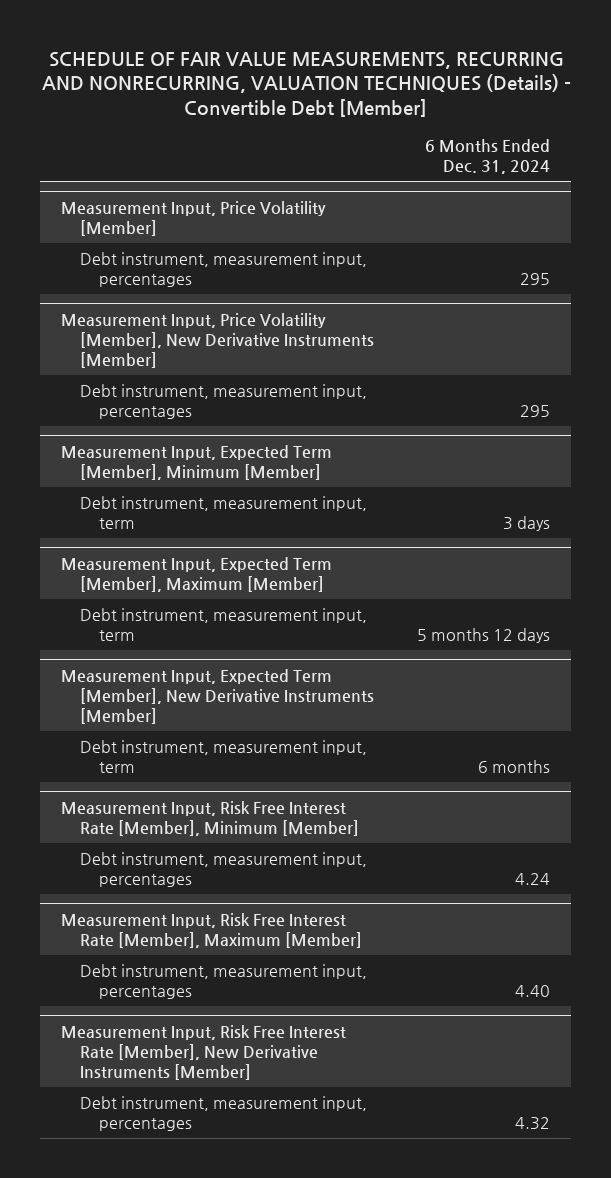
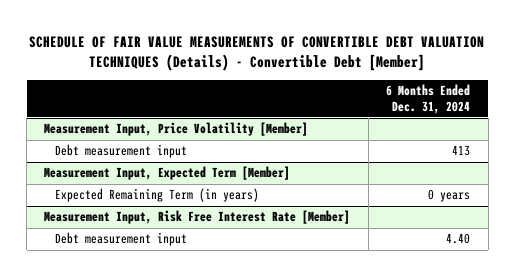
- SCHEDULE OF FAIR VALUE MEASUREMENTS, RECURRING AND NONRECURRING, VALUATION TECHNIQUES (Details) - Convertible Debt [Member]
+ SCHEDULE OF FAIR VALUE MEASUREMENTS OF CONVERTIBLE DEBT VALUATION TECHNIQUES (Details) - Convertible Debt [Member]
@ Measurement Input, Price Volatility [Member]
- Debt instrument, measurement input, percentages | 295
- Measurement Input, Price Volatility [Member], New Derivative Instruments [Member]
- Debt instrument, measurement input, percentages | 295
- Measurement Input, Expected Term [Member], Minimum [Member]
- Debt instrument, measurement input, term | 3 days
- Measurement Input, Expected Term [Member], Maximum [Member]
- Debt instrument, measurement input, term | 5 months 12 days
- Measurement Input, Expected Term [Member], New Derivative Instruments [Member]
- Debt instrument, measurement input, term | 6 months
- Measurement Input, Risk Free Interest Rate [Member], Minimum [Member]
- Debt instrument, measurement input, percentages | 4.24
- Measurement Input, Risk Free Interest Rate [Member], Maximum [Member]
- Debt instrument, measurement input, percentages | 4.40
- Measurement Input, Risk Free Interest Rate [Member], New Derivative Instruments [Member]
- Debt instrument, measurement input, percentages | 4.32
@ Measurement Input, Price Volatility [Member]
+ Debt measurement input | 413
+ Measurement Input, Expected Term [Member]
+ Expected Remaining Term (in years) | 0 years
+ Measurement Input, Risk Free Interest Rate [Member]
+ Debt measurement input | 4.40

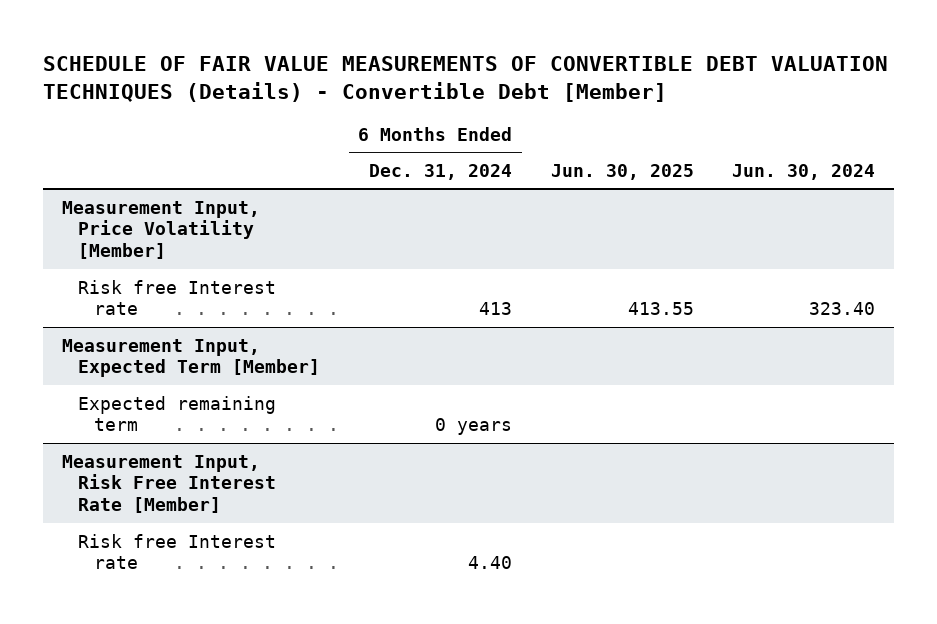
- | 6 Months Ended Dec. 31, 2024
+ | 6 Months Ended Dec. 31, 2024 | Jun. 30, 2025 | Jun. 30, 2024
@ Measurement Input, Price Volatility [Member]
- Debt measurement input | 413
+ Risk free Interest rate | 413 | 413.55 | 323.40
@ Measurement Input, Expected Term [Member]
- Expected Remaining Term (in years) | 0 years
+ Expected remaining term | 0 years | |
@ Measurement Input, Risk Free Interest Rate [Member]
- Debt measurement input | 4.40
+ Risk free Interest rate | 4.40 | |

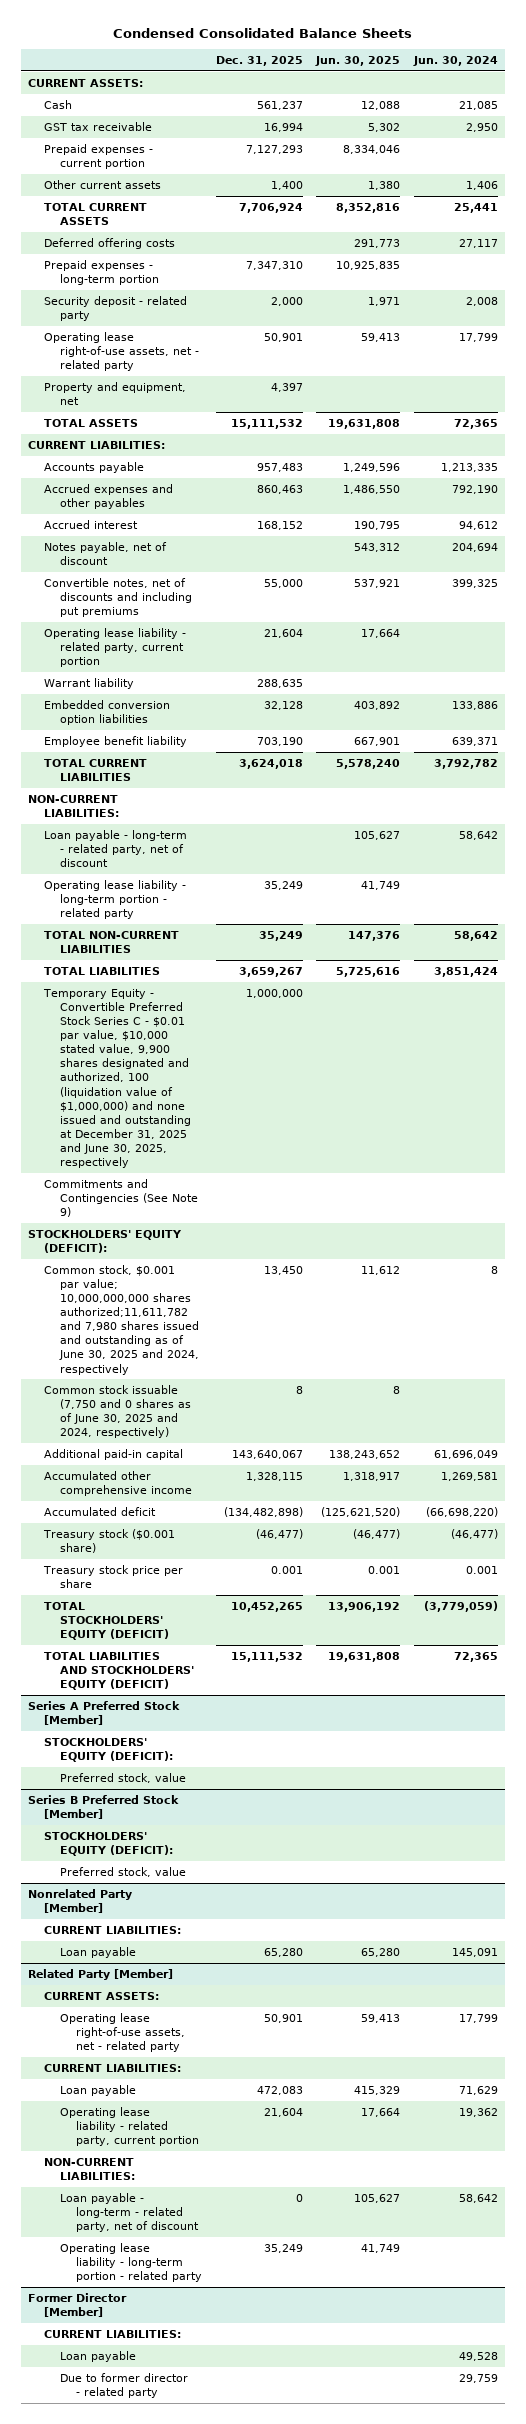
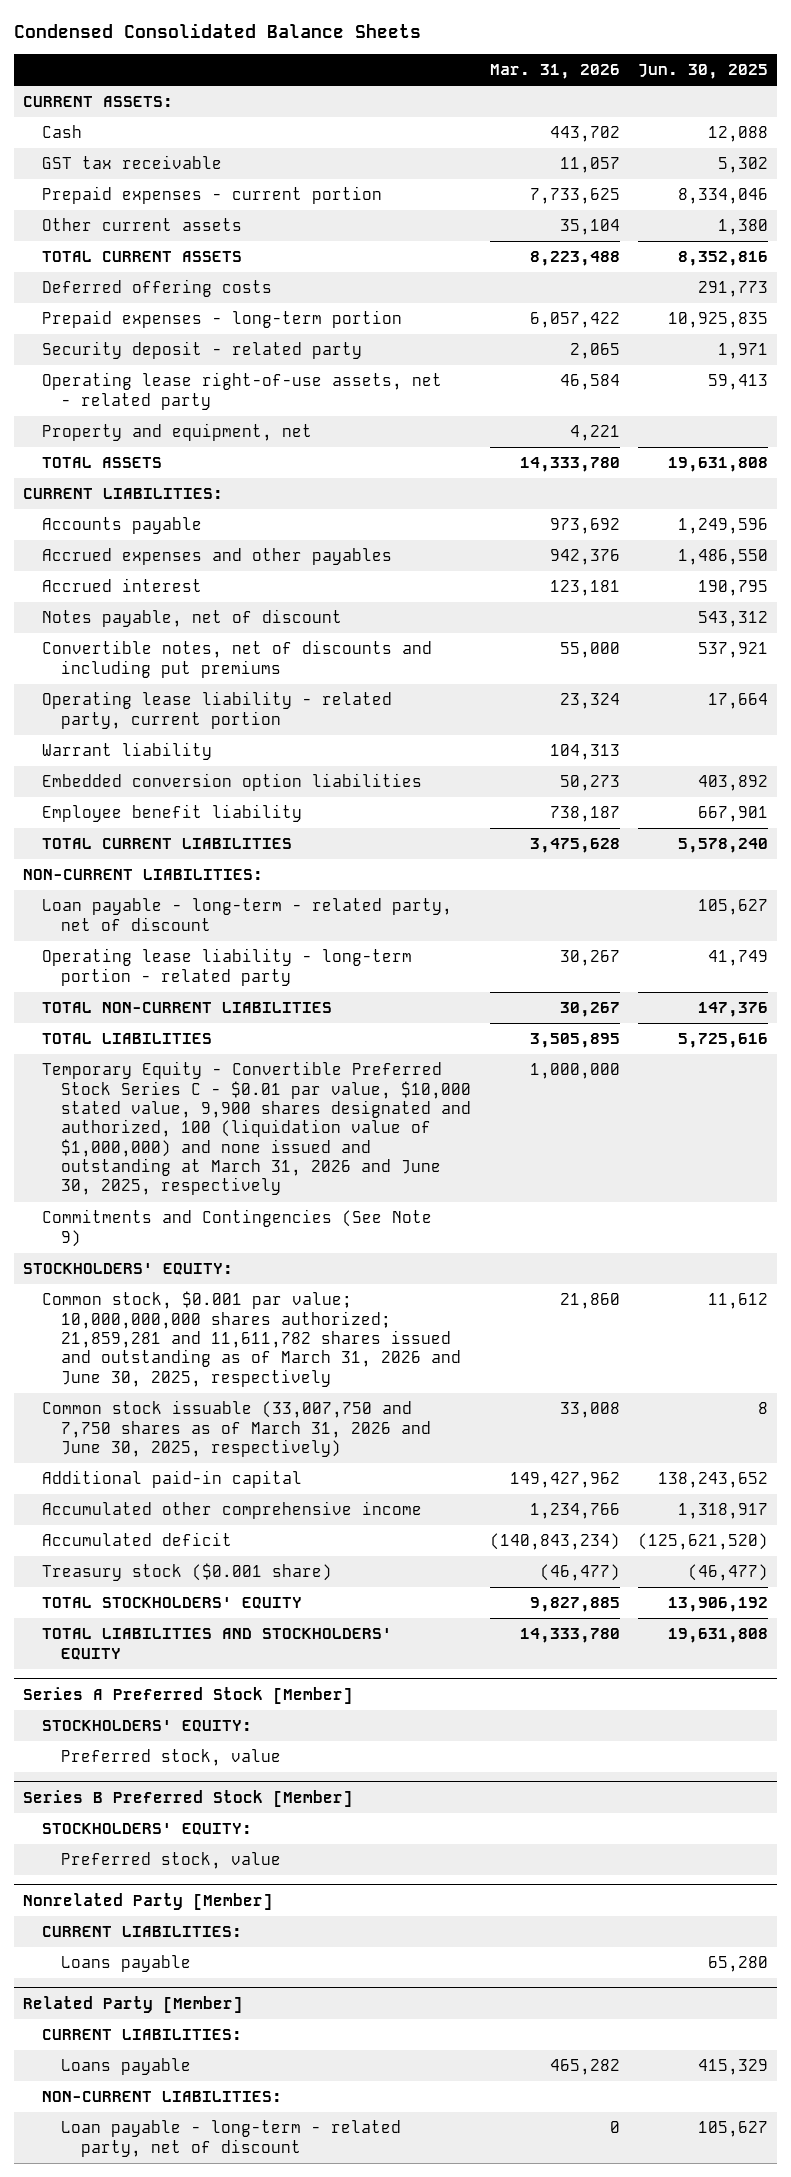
- | Dec. 31, 2025 | Jun. 30, 2025 | Jun. 30, 2024
+ | Mar. 31, 2026 | Jun. 30, 2025
- Temporary Equity - Convertible Preferred Stock Series C - $0.01 par value, $10,000 stated value, 9,900 shares designated and authorized, 100 (liquidation value of $1,000,000) and none issued and outstanding at December 31, 2025 and June 30, 2025, respectively | 1,000,000 | |
+ Temporary Equity - Convertible Preferred Stock Series C - $0.01 par value, $10,000 stated value, 9,900 shares designated and authorized, 100 (liquidation value of $1,000,000) and none issued and outstanding at March 31, 2026 and June 30, 2025, respectively | 1,000,000 |
- STOCKHOLDERS' EQUITY (DEFICIT):
- Common stock, $0.001 par value; 10,000,000,000 shares authorized;11,611,782 and 7,980 shares issued and outstanding as of June 30, 2025 and 2024, respectively | 13,450 | 11,612 | 8
- Common stock issuable (7,750 and 0 shares as of June 30, 2025 and 2024, respectively) | 8 | 8 |
+ STOCKHOLDERS' EQUITY:
+ Common stock, $0.001 par value; 10,000,000,000 shares authorized; 21,859,281 and 11,611,782 shares issued and outstanding as of March 31, 2026 and June 30, 2025, respectively | 21,860 | 11,612
+ Common stock issuable (33,007,750 and 7,750 shares as of March 31, 2026 and June 30, 2025, respectively) | 33,008 | 8
- Treasury stock price per share | 0.001 | 0.001 | 0.001
- TOTAL STOCKHOLDERS' EQUITY (DEFICIT) | 10,452,265 | 13,906,192 | (3,779,059)
- TOTAL LIABILITIES AND STOCKHOLDERS' EQUITY (DEFICIT) | 15,111,532 | 19,631,808 | 72,365
+ TOTAL STOCKHOLDERS' EQUITY | 9,827,885 | 13,906,192
+ TOTAL LIABILITIES AND STOCKHOLDERS' EQUITY | 14,333,780 | 19,631,808
@ Series A Preferred Stock [Member]
- STOCKHOLDERS' EQUITY (DEFICIT):
+ STOCKHOLDERS' EQUITY:
@ Series B Preferred Stock [Member]
- STOCKHOLDERS' EQUITY (DEFICIT):
+ STOCKHOLDERS' EQUITY:
@ Nonrelated Party [Member]
- Loan payable | 65,280 | 65,280 | 145,091
+ Loans payable | | 65,280
@ Related Party [Member]
- CURRENT ASSETS:
- Operating lease right-of-use assets, net - related party | 50,901 | 59,413 | 17,799
- Loan payable | 472,083 | 415,329 | 71,629
- Operating lease liability - related party, current portion | 21,604 | 17,664 | 19,362
+ Loans payable | 465,282 | 415,329
- Operating lease liability - long-term portion - related party | 35,249 | 41,749 |
- Former Director [Member]
- CURRENT LIABILITIES:
- Loan payable | | | 49,528
- Due to former director - related party | | | 29,759

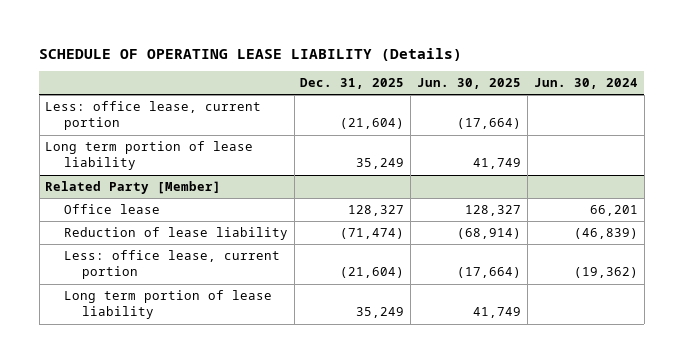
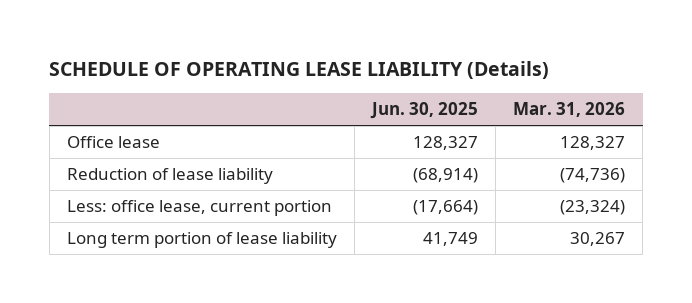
- | Dec. 31, 2025 | Jun. 30, 2025 | Jun. 30, 2024
+ | Jun. 30, 2025 | Mar. 31, 2026
- Less: office lease, current portion | (21,604) | (17,664) |
- Long term portion of lease liability | 35,249 | 41,749 |
- Related Party [Member]

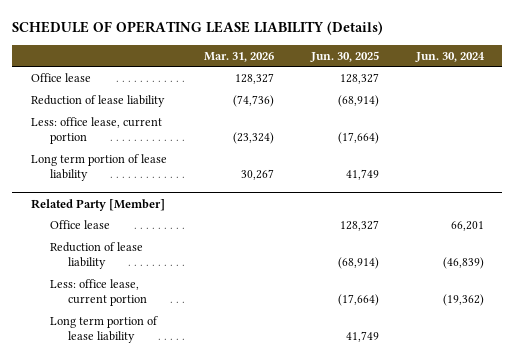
- | Jun. 30, 2025 | Mar. 31, 2026
+ | Mar. 31, 2026 | Jun. 30, 2025 | Jun. 30, 2024
+ Related Party [Member]
+ Office lease | | 128,327 | 66,201
+ Reduction of lease liability | | (68,914) | (46,839)
+ Less: office lease, current portion | | (17,664) | (19,362)
+ Long term portion of lease liability | | 41,749 |

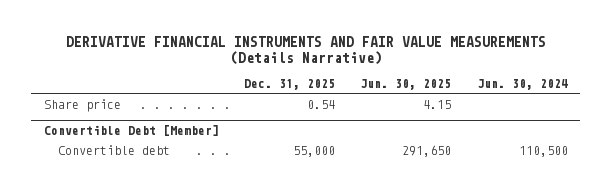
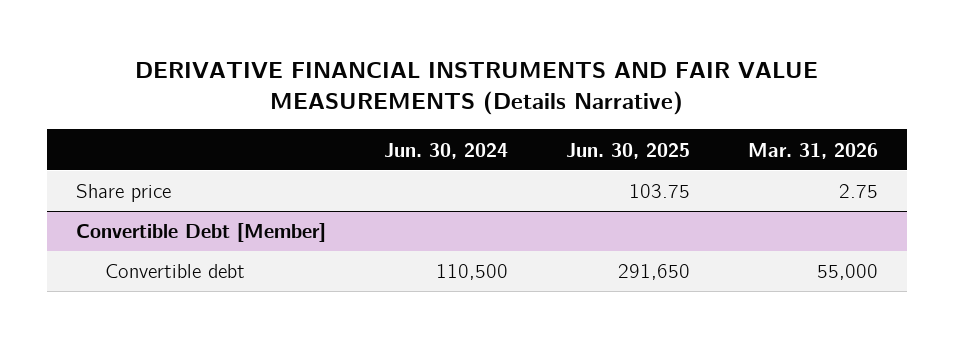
- | Dec. 31, 2025 | Jun. 30, 2025 | Jun. 30, 2024
+ | Jun. 30, 2024 | Jun. 30, 2025 | Mar. 31, 2026
- Share price | 0.54 | 4.15 |
+ Share price | | 103.75 | 2.75

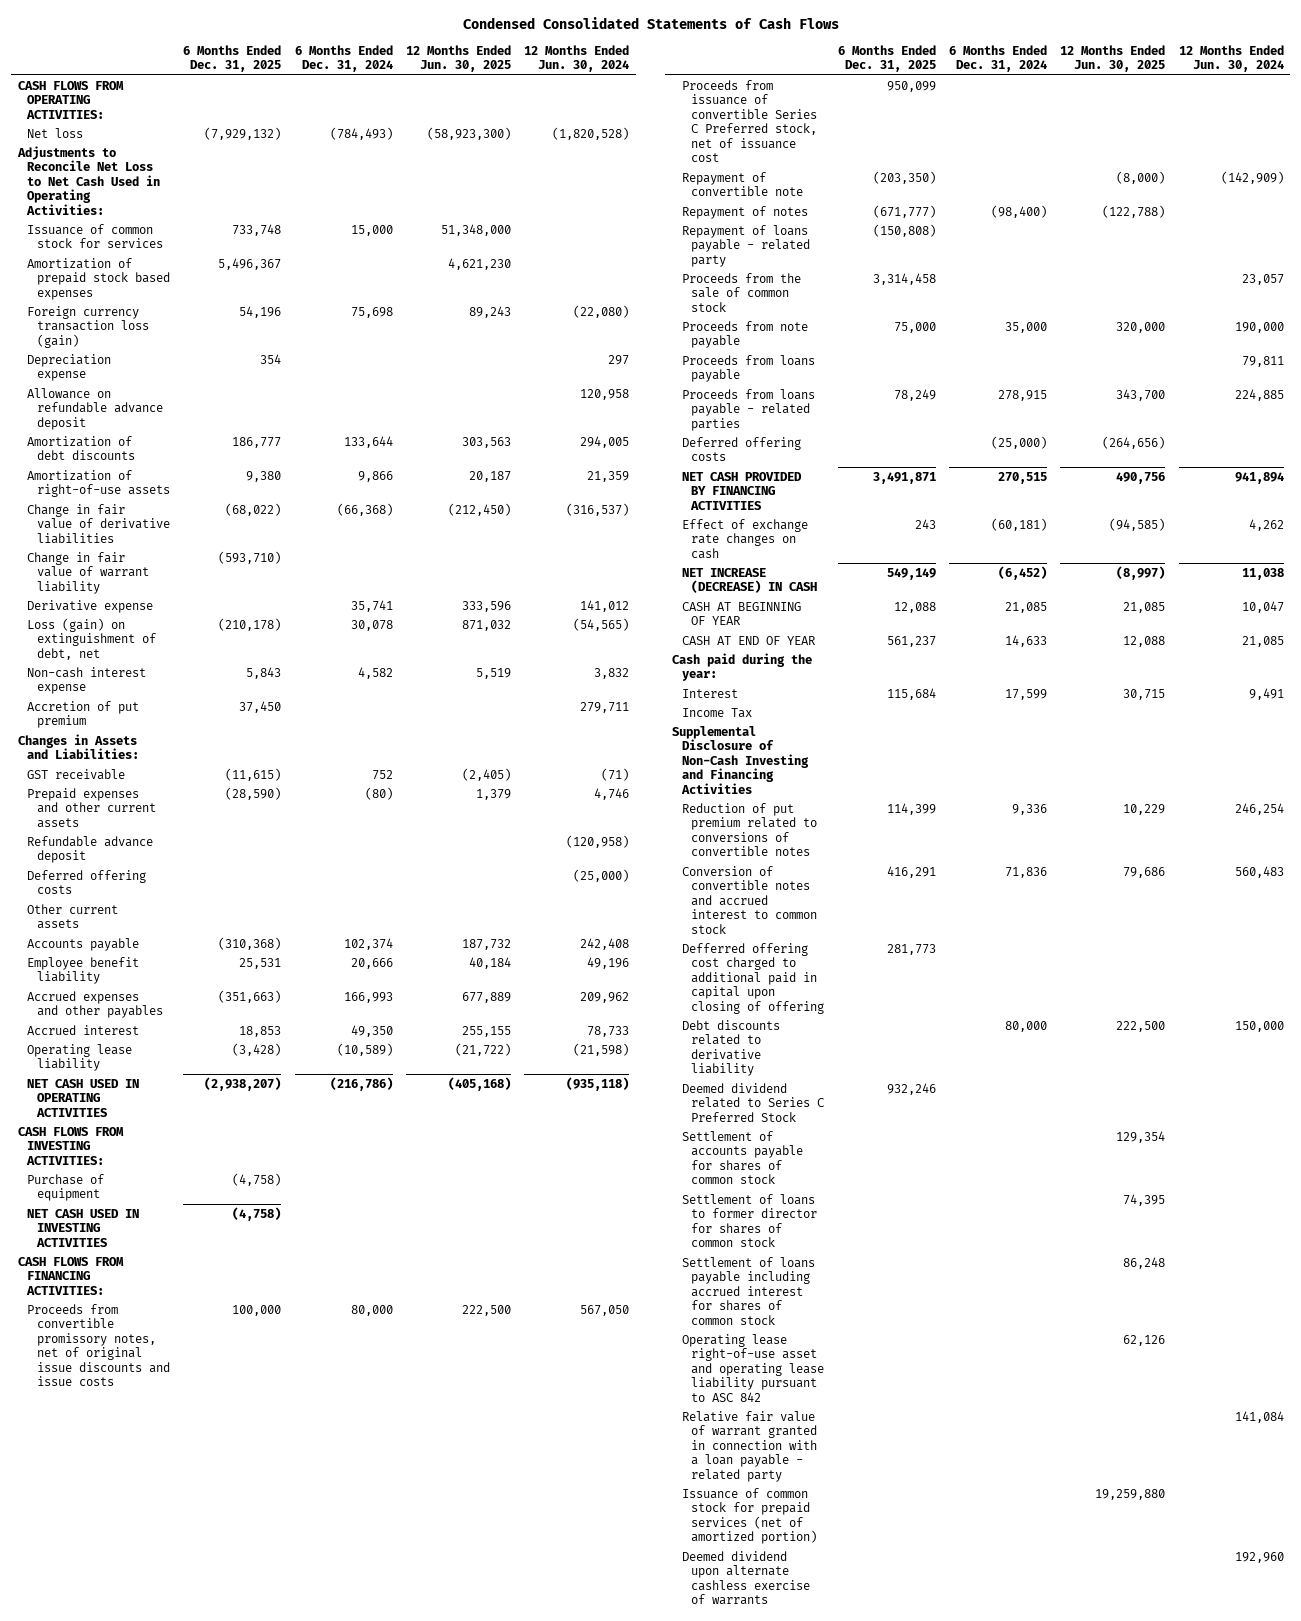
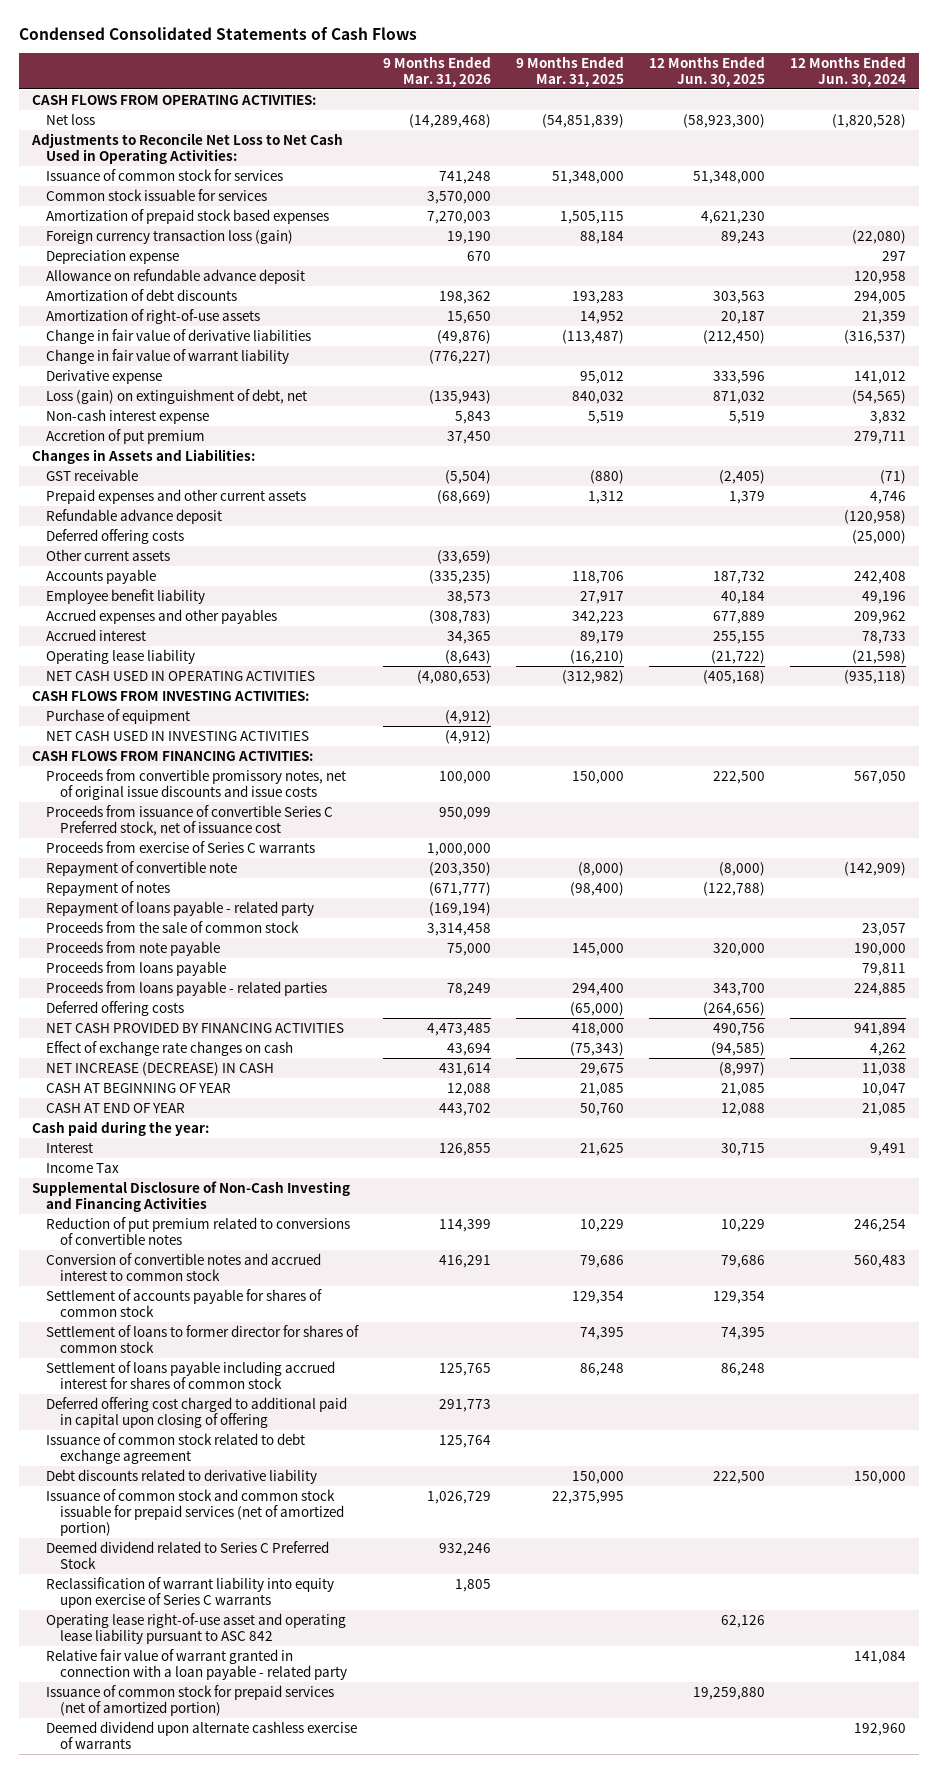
- | 6 Months Ended Dec. 31, 2025 | 6 Months Ended Dec. 31, 2024 | 12 Months Ended Jun. 30, 2025 | 12 Months Ended Jun. 30, 2024
+ | 9 Months Ended Mar. 31, 2026 | 9 Months Ended Mar. 31, 2025 | 12 Months Ended Jun. 30, 2025 | 12 Months Ended Jun. 30, 2024
+ Common stock issuable for services | 3,570,000 | | |
+ Proceeds from exercise of Series C warrants | 1,000,000 | | |
- Defferred offering cost charged to additional paid in capital upon closing of offering | 281,773 | | |
+ Deferred offering cost charged to additional paid in capital upon closing of offering | 291,773 | | |
+ Issuance of common stock related to debt exchange agreement | 125,764 | | |
moved down: Debt discounts related to derivative liability | | 150,000 | 222,500 | 150,000
+ Issuance of common stock and common stock issuable for prepaid services (net of amortized portion) | 1,026,729 | 22,375,995 | |
moved down: Deemed dividend related to Series C Preferred Stock | 932,246 | | |
+ Reclassification of warrant liability into equity upon exercise of Series C warrants | 1,805 | | |

